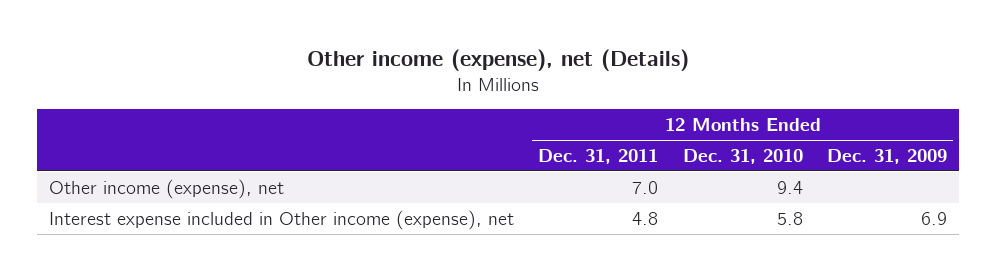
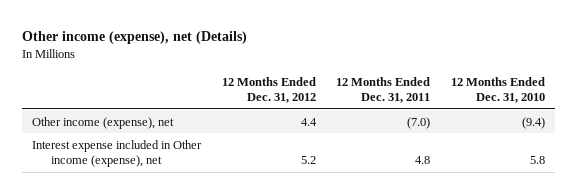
- | 12 Months Ended Dec. 31, 2011 | 12 Months Ended Dec. 31, 2010 | 12 Months Ended Dec. 31, 2009
+ | 12 Months Ended Dec. 31, 2012 | 12 Months Ended Dec. 31, 2011 | 12 Months Ended Dec. 31, 2010
- Other income (expense), net | 7.0 | 9.4 |
+ Other income (expense), net | 4.4 | (7.0) | (9.4)

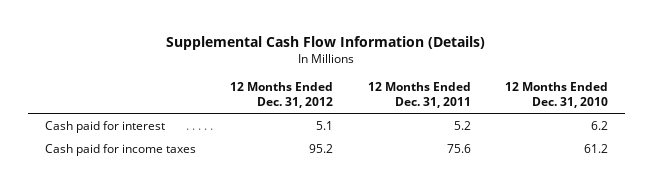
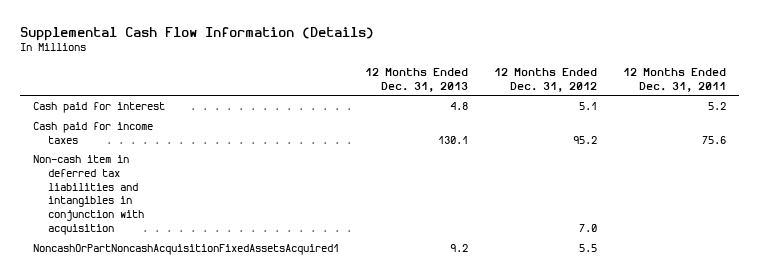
- | 12 Months Ended Dec. 31, 2012 | 12 Months Ended Dec. 31, 2011 | 12 Months Ended Dec. 31, 2010
+ | 12 Months Ended Dec. 31, 2013 | 12 Months Ended Dec. 31, 2012 | 12 Months Ended Dec. 31, 2011
+ Non-cash item in deferred tax liabilities and intangibles in conjunction with acquisition | | 7.0 |
+ NoncashOrPartNoncashAcquisitionFixedAssetsAcquired1 | 9.2 | 5.5 |

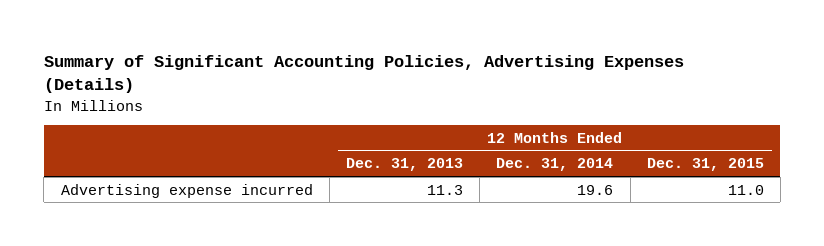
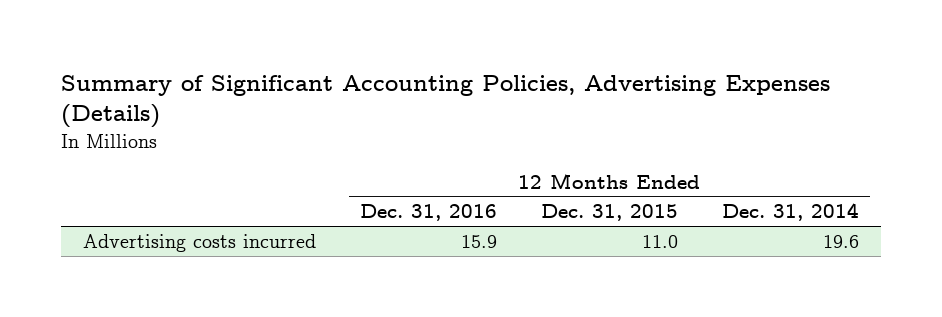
- | 12 Months Ended Dec. 31, 2013 | 12 Months Ended Dec. 31, 2014 | 12 Months Ended Dec. 31, 2015
+ | 12 Months Ended Dec. 31, 2016 | 12 Months Ended Dec. 31, 2015 | 12 Months Ended Dec. 31, 2014
- Advertising expense incurred | 11.3 | 19.6 | 11.0
+ Advertising costs incurred | 15.9 | 11.0 | 19.6

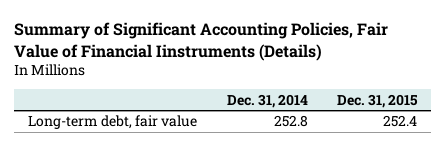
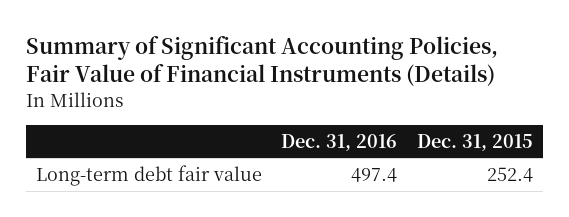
- Summary of Significant Accounting Policies, Fair Value of Financial Iinstruments (Details)
+ Summary of Significant Accounting Policies, Fair Value of Financial Instruments (Details)
- | Dec. 31, 2014 | Dec. 31, 2015
+ | Dec. 31, 2016 | Dec. 31, 2015
- Long-term debt, fair value | 252.8 | 252.4
+ Long-term debt fair value | 497.4 | 252.4

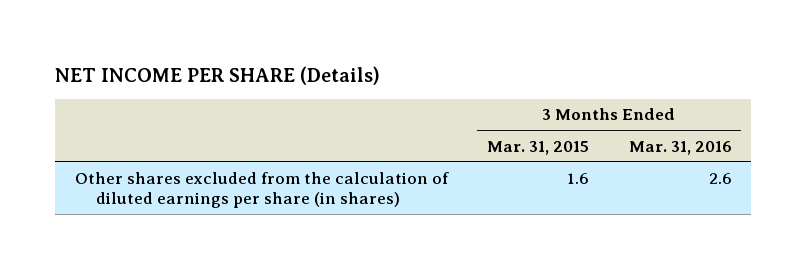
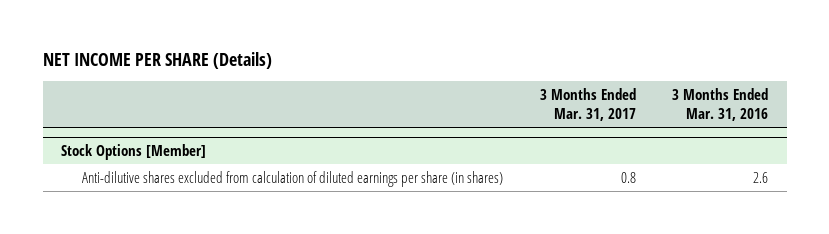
- | 3 Months Ended Mar. 31, 2015 | 3 Months Ended Mar. 31, 2016
+ | 3 Months Ended Mar. 31, 2017 | 3 Months Ended Mar. 31, 2016
- Other shares excluded from the calculation of diluted earnings per share (in shares) | 1.6 | 2.6
+ Stock Options [Member]
+ Anti-dilutive shares excluded from calculation of diluted earnings per share (in shares) | 0.8 | 2.6

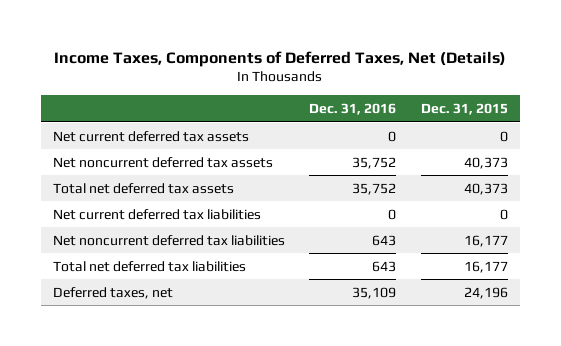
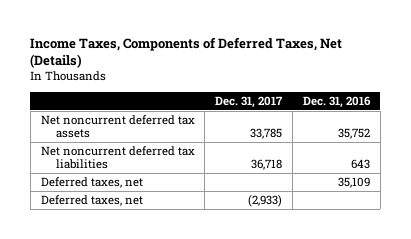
- | Dec. 31, 2016 | Dec. 31, 2015
+ | Dec. 31, 2017 | Dec. 31, 2016
- Net current deferred tax assets | 0 | 0
- Total net deferred tax assets | 35,752 | 40,373
- Net current deferred tax liabilities | 0 | 0
- Total net deferred tax liabilities | 643 | 16,177
+ Deferred taxes, net | (2,933) |

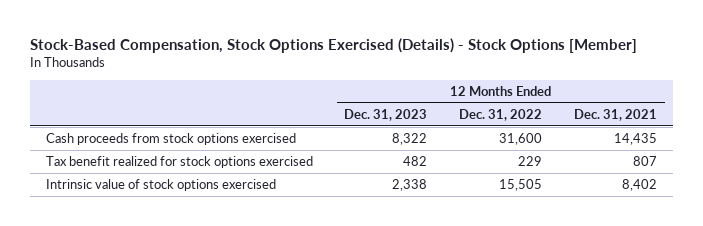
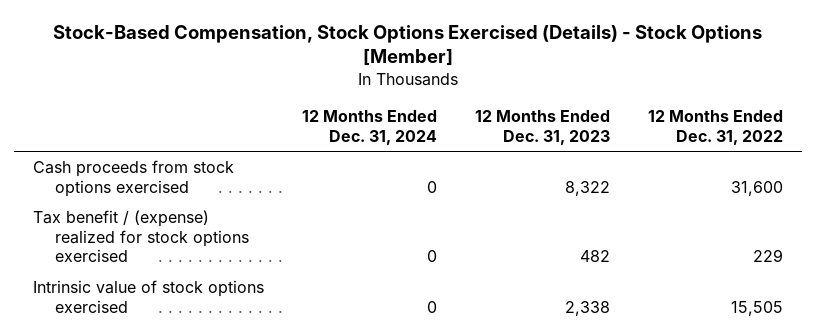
- | 12 Months Ended Dec. 31, 2023 | 12 Months Ended Dec. 31, 2022 | 12 Months Ended Dec. 31, 2021
+ | 12 Months Ended Dec. 31, 2024 | 12 Months Ended Dec. 31, 2023 | 12 Months Ended Dec. 31, 2022
- Tax benefit realized for stock options exercised | 482 | 229 | 807
+ Tax benefit / (expense) realized for stock options exercised | 0 | 482 | 229

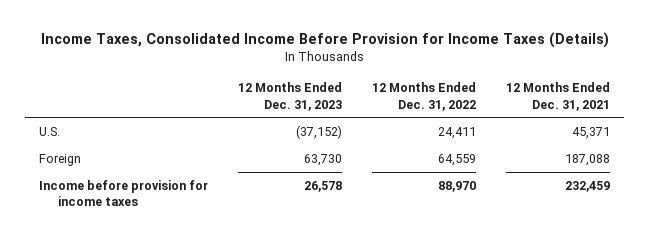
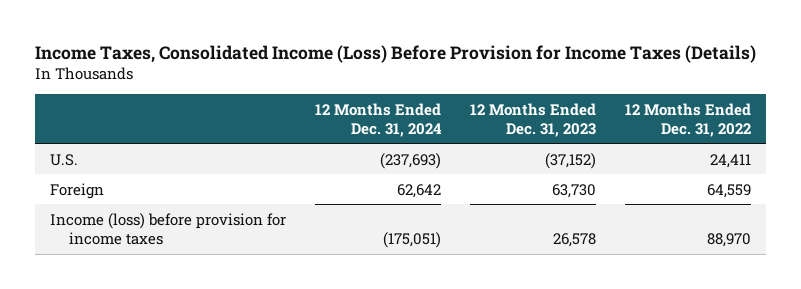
- Income Taxes, Consolidated Income Before Provision for Income Taxes (Details)
+ Income Taxes, Consolidated Income (Loss) Before Provision for Income Taxes (Details)
- | 12 Months Ended Dec. 31, 2023 | 12 Months Ended Dec. 31, 2022 | 12 Months Ended Dec. 31, 2021
+ | 12 Months Ended Dec. 31, 2024 | 12 Months Ended Dec. 31, 2023 | 12 Months Ended Dec. 31, 2022
- Income before provision for income taxes | 26,578 | 88,970 | 232,459
+ Income (loss) before provision for income taxes | (175,051) | 26,578 | 88,970

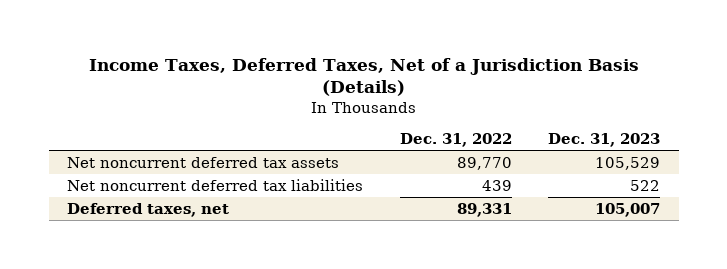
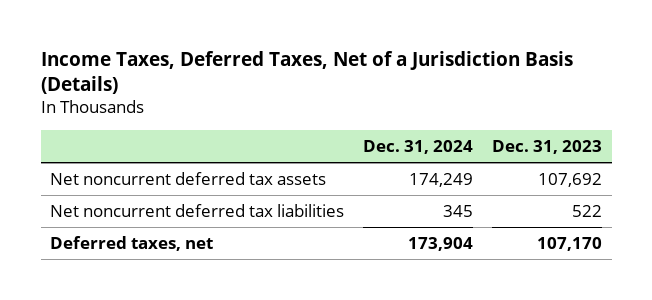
- | Dec. 31, 2022 | Dec. 31, 2023
+ | Dec. 31, 2024 | Dec. 31, 2023
- Net noncurrent deferred tax assets | 89,770 | 105,529
+ Net noncurrent deferred tax assets | 174,249 | 107,692
- Deferred taxes, net | 89,331 | 105,007
+ Deferred taxes, net | 173,904 | 107,170

